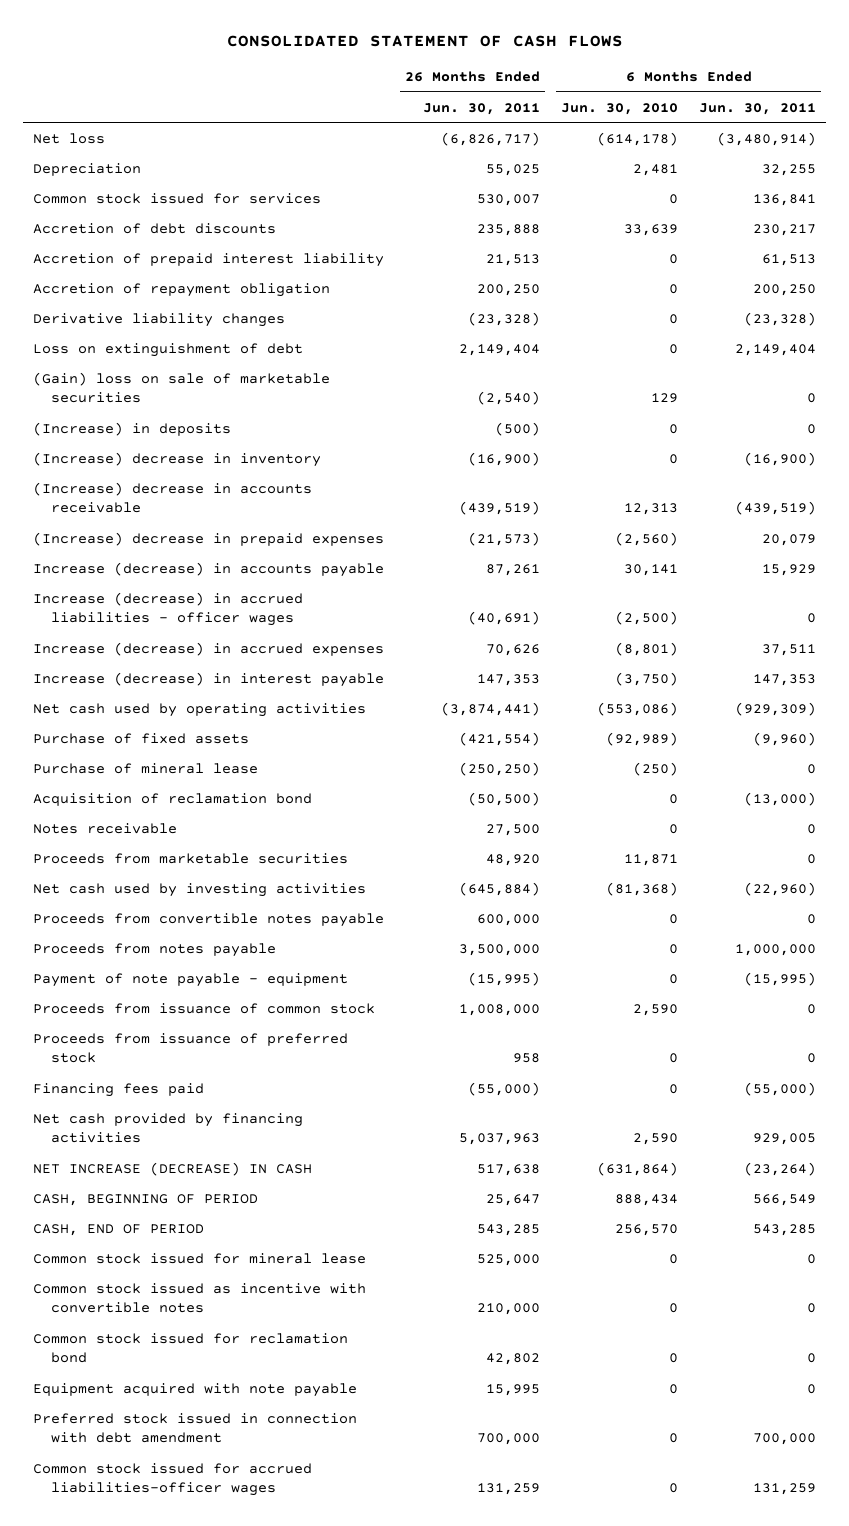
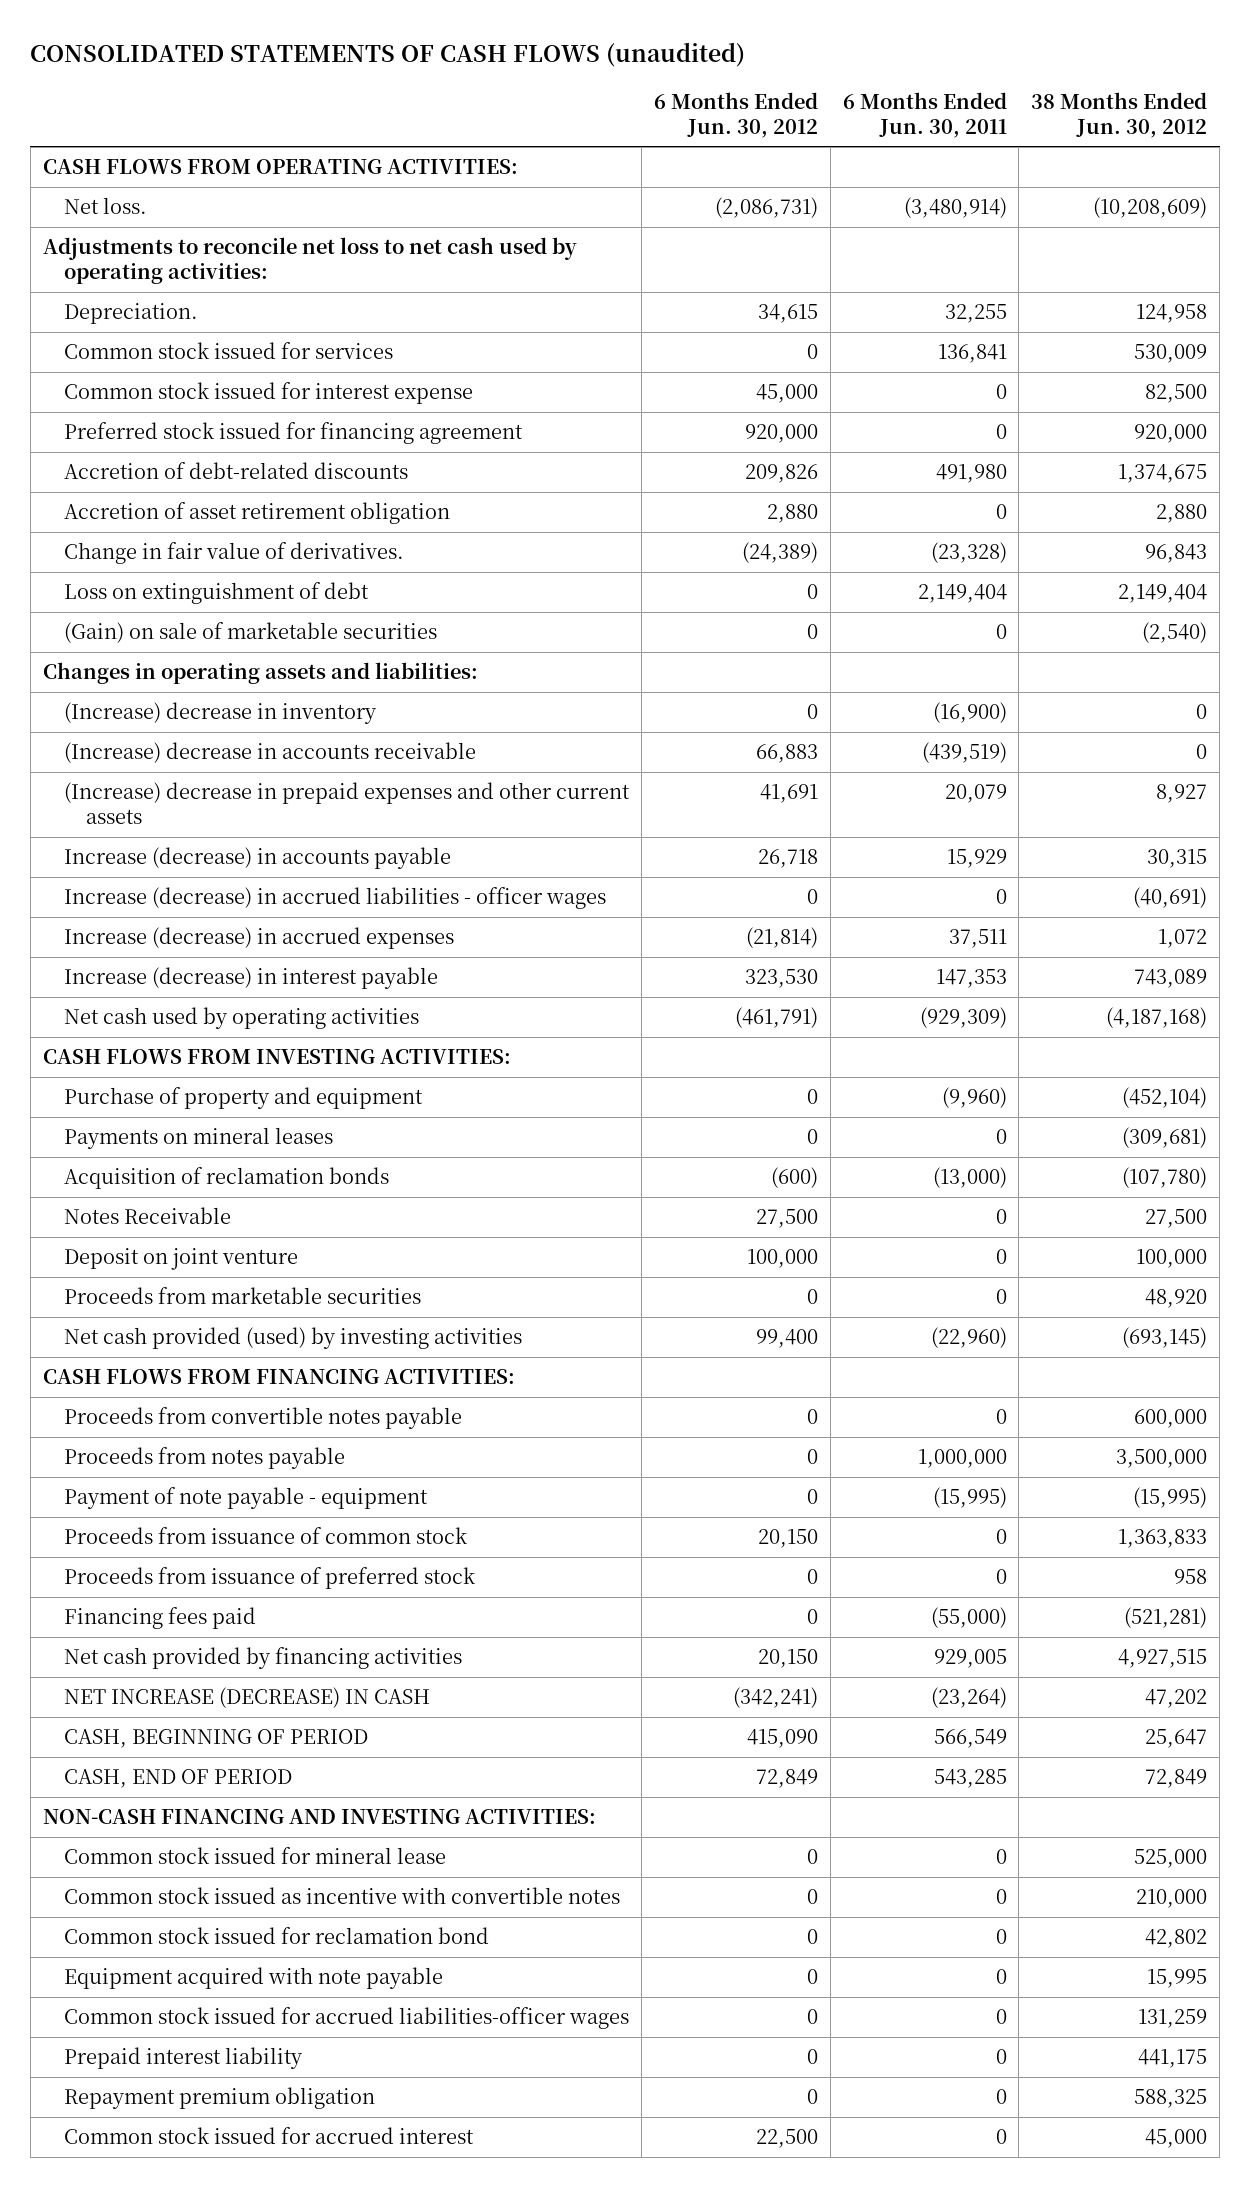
- CONSOLIDATED STATEMENT OF CASH FLOWS
+ CONSOLIDATED STATEMENTS OF CASH FLOWS (unaudited)
- | 26 Months Ended Jun. 30, 2011 | 6 Months Ended Jun. 30, 2010 | 6 Months Ended Jun. 30, 2011
+ | 6 Months Ended Jun. 30, 2012 | 6 Months Ended Jun. 30, 2011 | 38 Months Ended Jun. 30, 2012
- Net loss | (6,826,717) | (614,178) | (3,480,914)
- Depreciation | 55,025 | 2,481 | 32,255
+ CASH FLOWS FROM OPERATING ACTIVITIES:
+ Net loss. | (2,086,731) | (3,480,914) | (10,208,609)
+ Adjustments to reconcile net loss to net cash used by operating activities:
+ Depreciation. | 34,615 | 32,255 | 124,958
- Accretion of debt discounts | 235,888 | 33,639 | 230,217
- Accretion of prepaid interest liability | 21,513 | 0 | 61,513
- Accretion of repayment obligation | 200,250 | 0 | 200,250
- Derivative liability changes | (23,328) | 0 | (23,328)
+ Common stock issued for interest expense | 45,000 | 0 | 82,500
+ Preferred stock issued for financing agreement | 920,000 | 0 | 920,000
+ Accretion of debt-related discounts | 209,826 | 491,980 | 1,374,675
+ Accretion of asset retirement obligation | 2,880 | 0 | 2,880
+ Change in fair value of derivatives. | (24,389) | (23,328) | 96,843
- (Gain) loss on sale of marketable securities | (2,540) | 129 | 0
- (Increase) in deposits | (500) | 0 | 0
+ (Gain) on sale of marketable securities | 0 | 0 | (2,540)
+ Changes in operating assets and liabilities:
- (Increase) decrease in prepaid expenses | (21,573) | (2,560) | 20,079
+ (Increase) decrease in prepaid expenses and other current assets | 41,691 | 20,079 | 8,927
- Purchase of fixed assets | (421,554) | (92,989) | (9,960)
- Purchase of mineral lease | (250,250) | (250) | 0
- Acquisition of reclamation bond | (50,500) | 0 | (13,000)
- Notes receivable | 27,500 | 0 | 0
+ CASH FLOWS FROM INVESTING ACTIVITIES:
+ Purchase of property and equipment | 0 | (9,960) | (452,104)
+ Payments on mineral leases | 0 | 0 | (309,681)
+ Acquisition of reclamation bonds | (600) | (13,000) | (107,780)
+ Notes Receivable | 27,500 | 0 | 27,500
+ Deposit on joint venture | 100,000 | 0 | 100,000
- Net cash used by investing activities | (645,884) | (81,368) | (22,960)
+ Net cash provided (used) by investing activities | 99,400 | (22,960) | (693,145)
+ CASH FLOWS FROM FINANCING ACTIVITIES:
+ NON-CASH FINANCING AND INVESTING ACTIVITIES:
- Preferred stock issued in connection with debt amendment | 700,000 | 0 | 700,000
- Common stock issued for accrued liabilities-officer wages | 131,259 | 0 | 131,259
+ Common stock issued for accrued liabilities-officer wages | 0 | 0 | 131,259
+ Prepaid interest liability | 0 | 0 | 441,175
+ Repayment premium obligation | 0 | 0 | 588,325
+ Common stock issued for accrued interest | 22,500 | 0 | 45,000

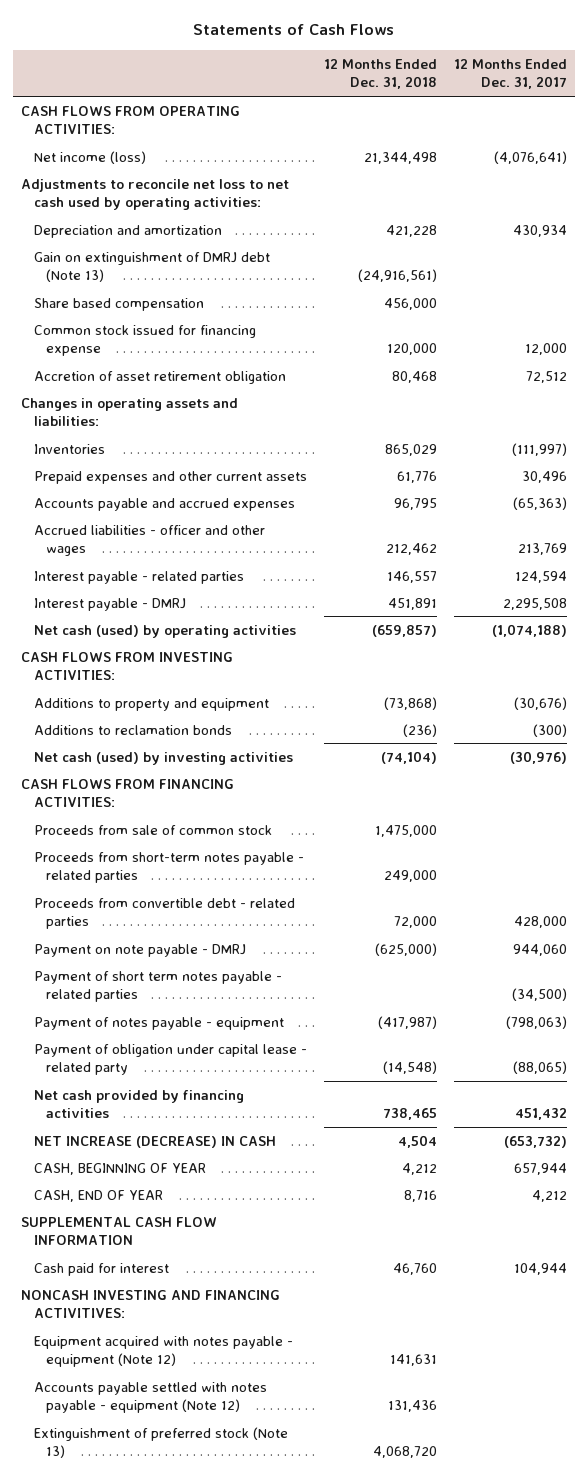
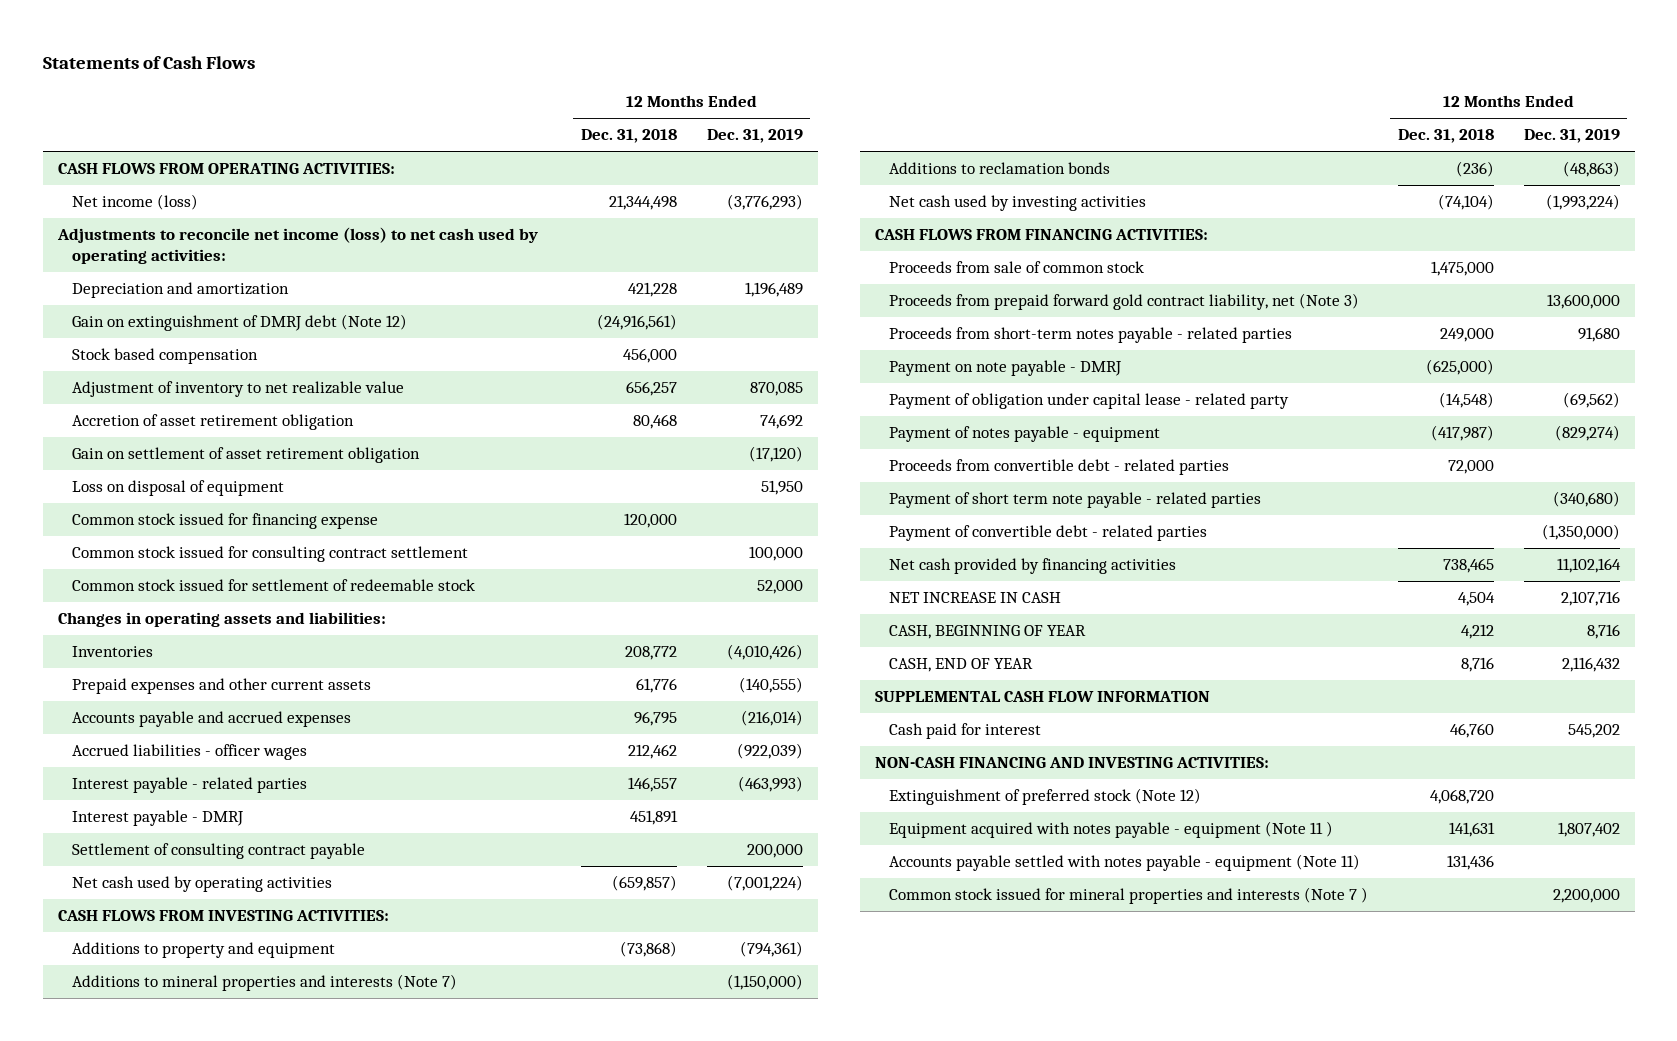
- | 12 Months Ended Dec. 31, 2018 | 12 Months Ended Dec. 31, 2017
+ | 12 Months Ended Dec. 31, 2018 | 12 Months Ended Dec. 31, 2019
- Adjustments to reconcile net loss to net cash used by operating activities:
+ Adjustments to reconcile net income (loss) to net cash used by operating activities:
- Gain on extinguishment of DMRJ debt (Note 13) | (24,916,561) |
- Share based compensation | 456,000 |
+ Gain on extinguishment of DMRJ debt (Note 12) | (24,916,561) |
+ Stock based compensation | 456,000 |
+ Adjustment of inventory to net realizable value | 656,257 | 870,085
+ Gain on settlement of asset retirement obligation | | (17,120)
+ Loss on disposal of equipment | | 51,950
moved down: Common stock issued for financing expense | 120,000 |
+ Common stock issued for consulting contract settlement | | 100,000
+ Common stock issued for settlement of redeemable stock | | 52,000
- Inventories | 865,029 | (111,997)
+ Inventories | 208,772 | (4,010,426)
- Accrued liabilities - officer and other wages | 212,462 | 213,769
+ Accrued liabilities - officer wages | 212,462 | (922,039)
- Net cash (used) by operating activities | (659,857) | (1,074,188)
+ Settlement of consulting contract payable | | 200,000
+ Net cash used by operating activities | (659,857) | (7,001,224)
+ Additions to mineral properties and interests (Note 7) | | (1,150,000)
- Net cash (used) by investing activities | (74,104) | (30,976)
+ Net cash used by investing activities | (74,104) | (1,993,224)
+ Proceeds from prepaid forward gold contract liability, net (Note 3) | | 13,600,000
- Payment of short term notes payable - related parties | | (34,500)
moved down: Payment of notes payable - equipment | (417,987) | (829,274)
moved down: Proceeds from convertible debt - related parties | 72,000 |
+ Payment of short term note payable - related parties | | (340,680)
+ Payment of convertible debt - related parties | | (1,350,000)
- NET INCREASE (DECREASE) IN CASH | 4,504 | (653,732)
+ NET INCREASE IN CASH | 4,504 | 2,107,716
- NONCASH INVESTING AND FINANCING ACTIVITIVES:
- Equipment acquired with notes payable - equipment (Note 12) | 141,631 |
- Accounts payable settled with notes payable - equipment (Note 12) | 131,436 |
- Extinguishment of preferred stock (Note 13) | 4,068,720 |
+ NON-CASH FINANCING AND INVESTING ACTIVITIES:
+ Extinguishment of preferred stock (Note 12) | 4,068,720 |
+ Equipment acquired with notes payable - equipment (Note 11 ) | 141,631 | 1,807,402
+ Accounts payable settled with notes payable - equipment (Note 11) | 131,436 |
+ Common stock issued for mineral properties and interests (Note 7 ) | | 2,200,000

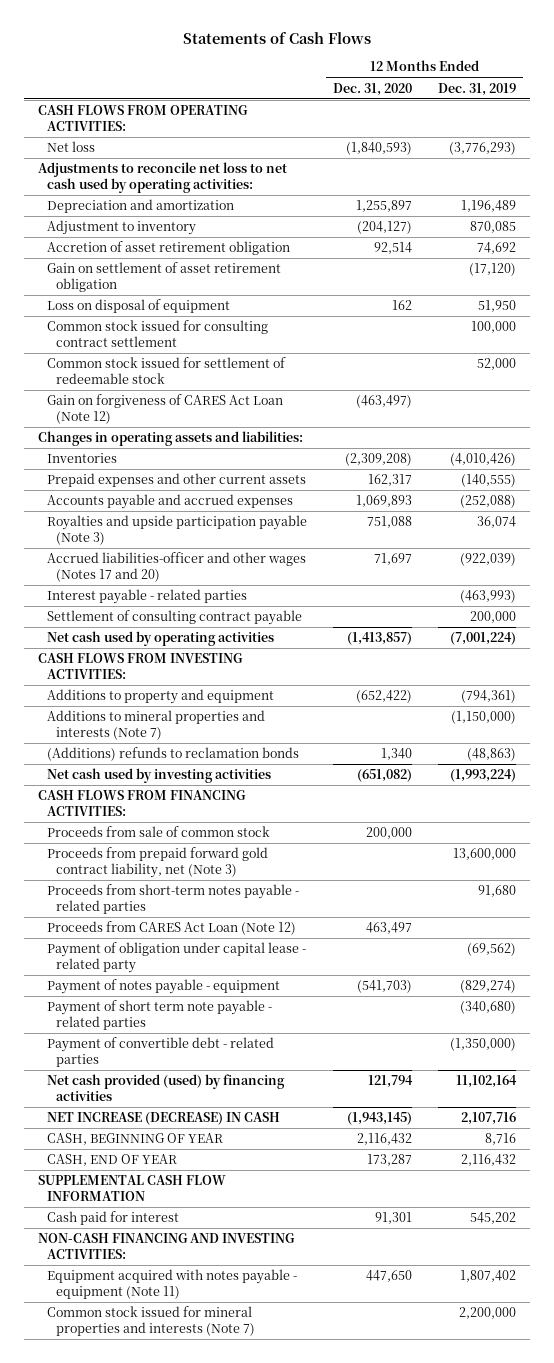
- | 12 Months Ended Dec. 31, 2018 | 12 Months Ended Dec. 31, 2019
+ | 12 Months Ended Dec. 31, 2020 | 12 Months Ended Dec. 31, 2019
- Net income (loss) | 21,344,498 | (3,776,293)
- Adjustments to reconcile net income (loss) to net cash used by operating activities:
+ Net loss | (1,840,593) | (3,776,293)
+ Adjustments to reconcile net loss to net cash used by operating activities:
- Gain on extinguishment of DMRJ debt (Note 12) | (24,916,561) |
- Stock based compensation | 456,000 |
- Adjustment of inventory to net realizable value | 656,257 | 870,085
+ Adjustment to inventory | (204,127) | 870,085
- Common stock issued for financing expense | 120,000 |
+ Gain on forgiveness of CARES Act Loan (Note 12) | (463,497) |
- Accounts payable and accrued expenses | 96,795 | (216,014)
- Accrued liabilities - officer wages | 212,462 | (922,039)
+ Accounts payable and accrued expenses | 1,069,893 | (252,088)
+ Royalties and upside participation payable (Note 3) | 751,088 | 36,074
+ Accrued liabilities-officer and other wages (Notes 17 and 20) | 71,697 | (922,039)
- Interest payable - DMRJ | 451,891 |
- Additions to reclamation bonds | (236) | (48,863)
+ (Additions) refunds to reclamation bonds | 1,340 | (48,863)
- Payment on note payable - DMRJ | (625,000) |
+ Proceeds from CARES Act Loan (Note 12) | 463,497 |
- Proceeds from convertible debt - related parties | 72,000 |
- Net cash provided by financing activities | 738,465 | 11,102,164
- NET INCREASE IN CASH | 4,504 | 2,107,716
+ Net cash provided (used) by financing activities | 121,794 | 11,102,164
+ NET INCREASE (DECREASE) IN CASH | (1,943,145) | 2,107,716
- Extinguishment of preferred stock (Note 12) | 4,068,720 |
- Equipment acquired with notes payable - equipment (Note 11 ) | 141,631 | 1,807,402
- Accounts payable settled with notes payable - equipment (Note 11) | 131,436 |
- Common stock issued for mineral properties and interests (Note 7 ) | | 2,200,000
+ Equipment acquired with notes payable - equipment (Note 11) | 447,650 | 1,807,402
+ Common stock issued for mineral properties and interests (Note 7) | | 2,200,000

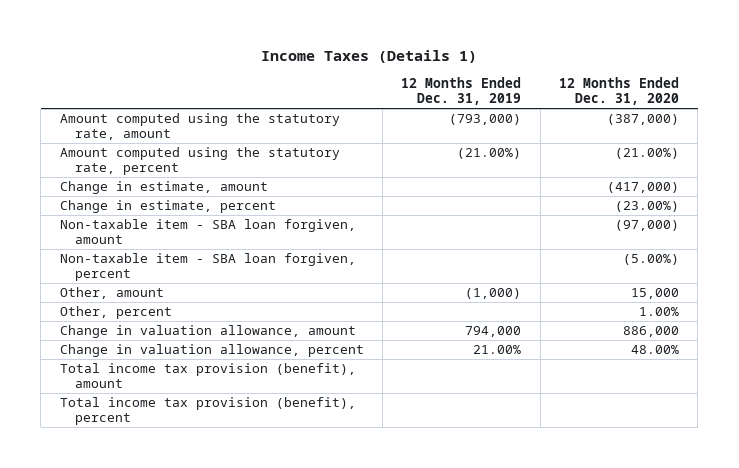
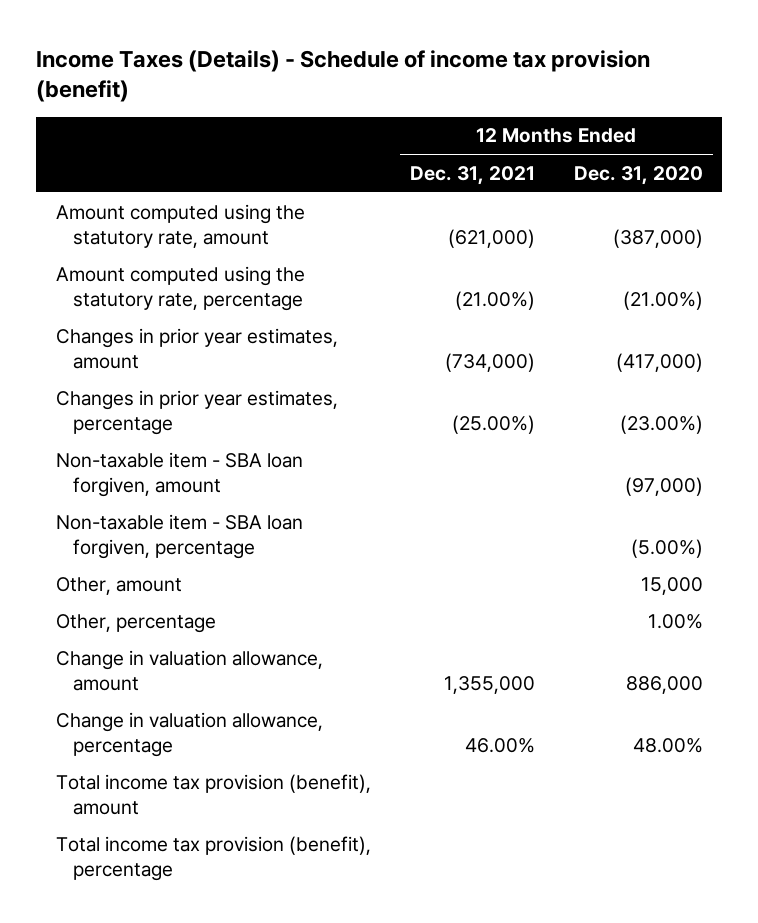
- Income Taxes (Details 1)
+ Income Taxes (Details) - Schedule of income tax provision (benefit)
- | 12 Months Ended Dec. 31, 2019 | 12 Months Ended Dec. 31, 2020
+ | 12 Months Ended Dec. 31, 2021 | 12 Months Ended Dec. 31, 2020
- Amount computed using the statutory rate, percent | (21.00%) | (21.00%)
- Change in estimate, amount | | (417,000)
- Change in estimate, percent | | (23.00%)
+ Amount computed using the statutory rate, percentage | (21.00%) | (21.00%)
+ Changes in prior year estimates, amount | (734,000) | (417,000)
+ Changes in prior year estimates, percentage | (25.00%) | (23.00%)
- Non-taxable item - SBA loan forgiven, percent | | (5.00%)
+ Non-taxable item - SBA loan forgiven, percentage | | (5.00%)
- Other, percent | | 1.00%
+ Other, percentage | | 1.00%
- Change in valuation allowance, percent | 21.00% | 48.00%
+ Change in valuation allowance, percentage | 46.00% | 48.00%
- Total income tax provision (benefit), percent
+ Total income tax provision (benefit), percentage

